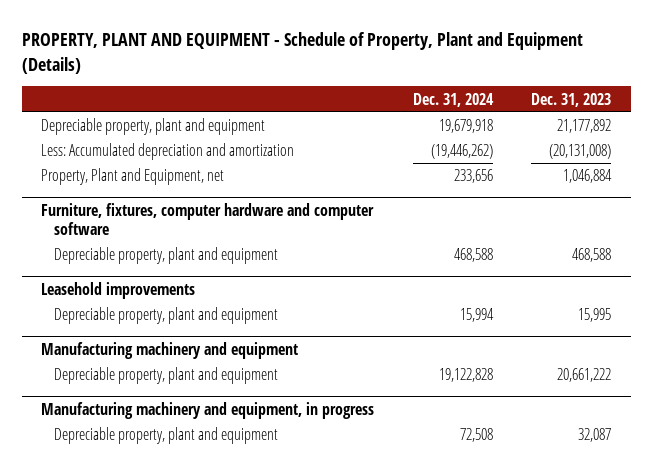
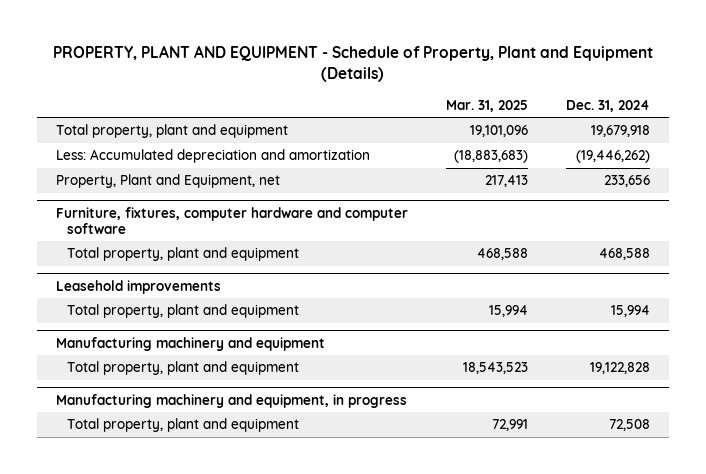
- | Dec. 31, 2024 | Dec. 31, 2023
+ | Mar. 31, 2025 | Dec. 31, 2024
- Depreciable property, plant and equipment | 19,679,918 | 21,177,892
+ Total property, plant and equipment | 19,101,096 | 19,679,918
@ Furniture, fixtures, computer hardware and computer software
- Depreciable property, plant and equipment | 468,588 | 468,588
+ Total property, plant and equipment | 468,588 | 468,588
@ Leasehold improvements
- Depreciable property, plant and equipment | 15,994 | 15,995
+ Total property, plant and equipment | 15,994 | 15,994
@ Manufacturing machinery and equipment
- Depreciable property, plant and equipment | 19,122,828 | 20,661,222
+ Total property, plant and equipment | 18,543,523 | 19,122,828
@ Manufacturing machinery and equipment, in progress
- Depreciable property, plant and equipment | 72,508 | 32,087
+ Total property, plant and equipment | 72,991 | 72,508

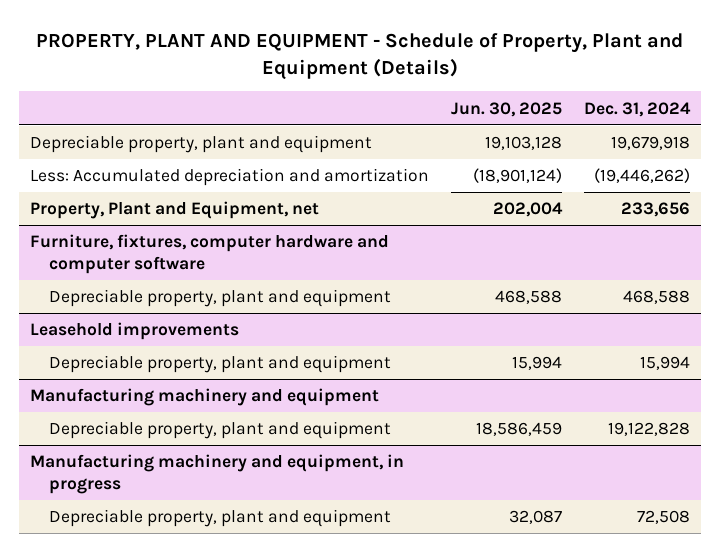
- | Mar. 31, 2025 | Dec. 31, 2024
+ | Jun. 30, 2025 | Dec. 31, 2024
- Total property, plant and equipment | 19,101,096 | 19,679,918
+ Depreciable property, plant and equipment | 19,103,128 | 19,679,918
@ Furniture, fixtures, computer hardware and computer software
- Total property, plant and equipment | 468,588 | 468,588
+ Depreciable property, plant and equipment | 468,588 | 468,588
@ Leasehold improvements
- Total property, plant and equipment | 15,994 | 15,994
+ Depreciable property, plant and equipment | 15,994 | 15,994
@ Manufacturing machinery and equipment
- Total property, plant and equipment | 18,543,523 | 19,122,828
+ Depreciable property, plant and equipment | 18,586,459 | 19,122,828
@ Manufacturing machinery and equipment, in progress
- Total property, plant and equipment | 72,991 | 72,508
+ Depreciable property, plant and equipment | 32,087 | 72,508

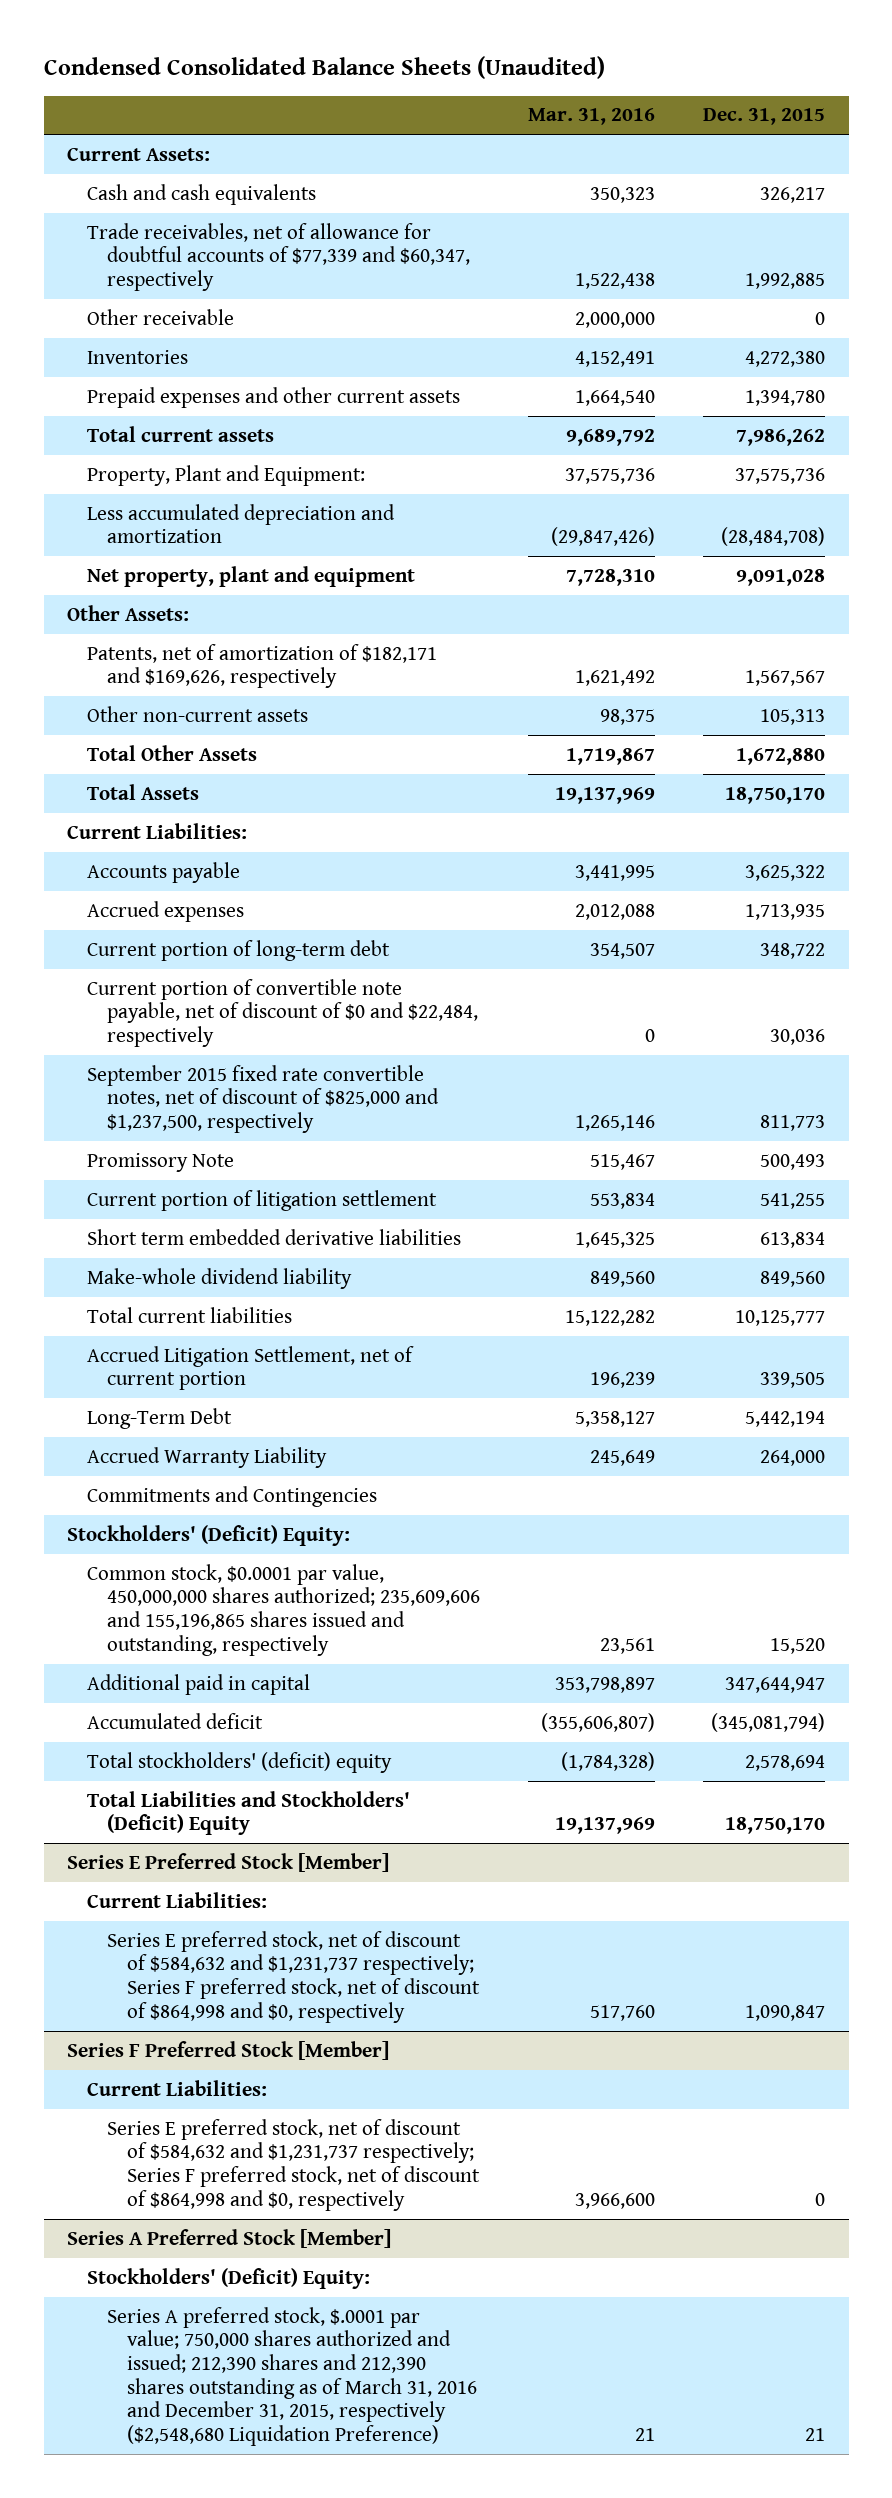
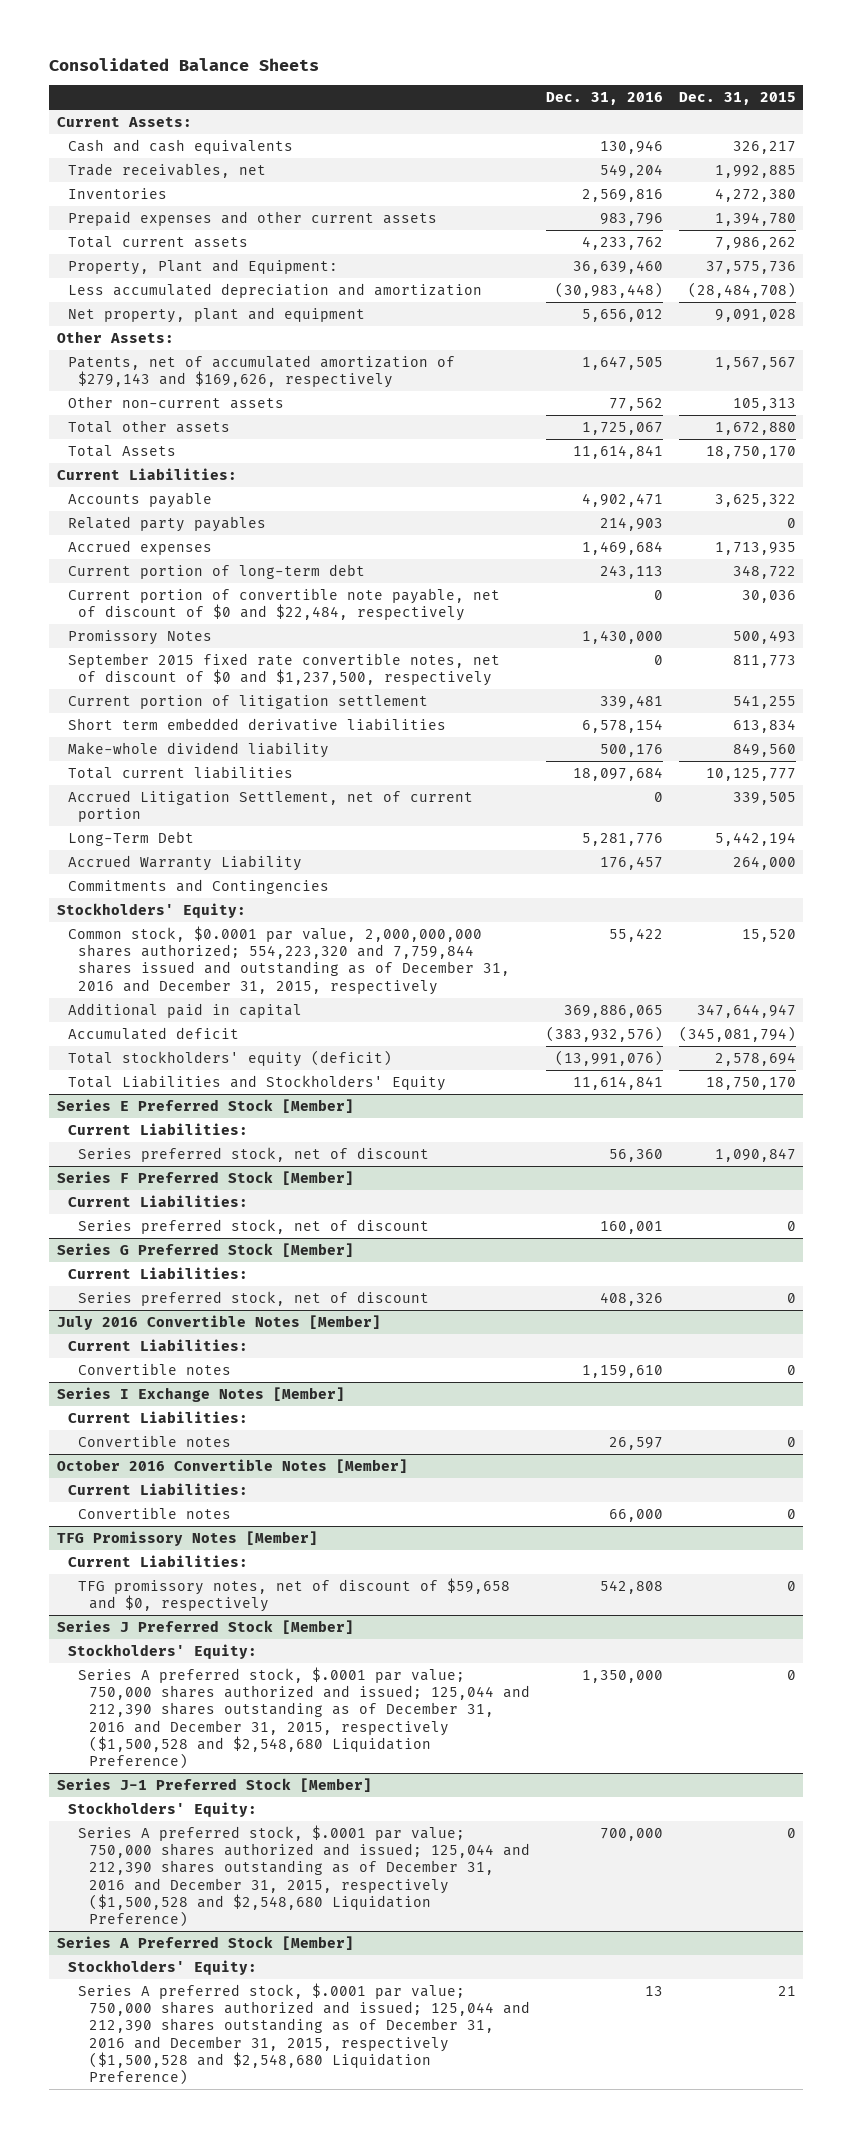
- Condensed Consolidated Balance Sheets (Unaudited)
+ Consolidated Balance Sheets
- | Mar. 31, 2016 | Dec. 31, 2015
+ | Dec. 31, 2016 | Dec. 31, 2015
- Trade receivables, net of allowance for doubtful accounts of $77,339 and $60,347, respectively | 1,522,438 | 1,992,885
- Other receivable | 2,000,000 | 0
+ Trade receivables, net | 549,204 | 1,992,885
- Patents, net of amortization of $182,171 and $169,626, respectively | 1,621,492 | 1,567,567
+ Patents, net of accumulated amortization of $279,143 and $169,626, respectively | 1,647,505 | 1,567,567
- Total Other Assets | 1,719,867 | 1,672,880
+ Total other assets | 1,725,067 | 1,672,880
+ Related party payables | 214,903 | 0
- September 2015 fixed rate convertible notes, net of discount of $825,000 and $1,237,500, respectively | 1,265,146 | 811,773
- Promissory Note | 515,467 | 500,493
+ Promissory Notes | 1,430,000 | 500,493
+ September 2015 fixed rate convertible notes, net of discount of $0 and $1,237,500, respectively | 0 | 811,773
- Stockholders' (Deficit) Equity:
- Common stock, $0.0001 par value, 450,000,000 shares authorized; 235,609,606 and 155,196,865 shares issued and outstanding, respectively | 23,561 | 15,520
+ Stockholders' Equity:
+ Common stock, $0.0001 par value, 2,000,000,000 shares authorized; 554,223,320 and 7,759,844 shares issued and outstanding as of December 31, 2016 and December 31, 2015, respectively | 55,422 | 15,520
- Total stockholders' (deficit) equity | (1,784,328) | 2,578,694
- Total Liabilities and Stockholders' (Deficit) Equity | 19,137,969 | 18,750,170
+ Total stockholders' equity (deficit) | (13,991,076) | 2,578,694
+ Total Liabilities and Stockholders' Equity | 11,614,841 | 18,750,170
@ Series E Preferred Stock [Member]
- Series E preferred stock, net of discount of $584,632 and $1,231,737 respectively; Series F preferred stock, net of discount of $864,998 and $0, respectively | 517,760 | 1,090,847
+ Series preferred stock, net of discount | 56,360 | 1,090,847
@ Series F Preferred Stock [Member]
- Series E preferred stock, net of discount of $584,632 and $1,231,737 respectively; Series F preferred stock, net of discount of $864,998 and $0, respectively | 3,966,600 | 0
+ Series preferred stock, net of discount | 160,001 | 0
+ Series G Preferred Stock [Member]
+ Current Liabilities:
+ Series preferred stock, net of discount | 408,326 | 0
+ July 2016 Convertible Notes [Member]
+ Current Liabilities:
+ Convertible notes | 1,159,610 | 0
+ Series I Exchange Notes [Member]
+ Current Liabilities:
+ Convertible notes | 26,597 | 0
+ October 2016 Convertible Notes [Member]
+ Current Liabilities:
+ Convertible notes | 66,000 | 0
+ TFG Promissory Notes [Member]
+ Current Liabilities:
+ TFG promissory notes, net of discount of $59,658 and $0, respectively | 542,808 | 0
+ Series J Preferred Stock [Member]
+ Stockholders' Equity:
+ Series A preferred stock, $.0001 par value; 750,000 shares authorized and issued; 125,044 and 212,390 shares outstanding as of December 31, 2016 and December 31, 2015, respectively ($1,500,528 and $2,548,680 Liquidation Preference) | 1,350,000 | 0
+ Series J-1 Preferred Stock [Member]
+ Stockholders' Equity:
+ Series A preferred stock, $.0001 par value; 750,000 shares authorized and issued; 125,044 and 212,390 shares outstanding as of December 31, 2016 and December 31, 2015, respectively ($1,500,528 and $2,548,680 Liquidation Preference) | 700,000 | 0
@ Series A Preferred Stock [Member]
- Stockholders' (Deficit) Equity:
- Series A preferred stock, $.0001 par value; 750,000 shares authorized and issued; 212,390 shares and 212,390 shares outstanding as of March 31, 2016 and December 31, 2015, respectively ($2,548,680 Liquidation Preference) | 21 | 21
+ Stockholders' Equity:
+ Series A preferred stock, $.0001 par value; 750,000 shares authorized and issued; 125,044 and 212,390 shares outstanding as of December 31, 2016 and December 31, 2015, respectively ($1,500,528 and $2,548,680 Liquidation Preference) | 13 | 21

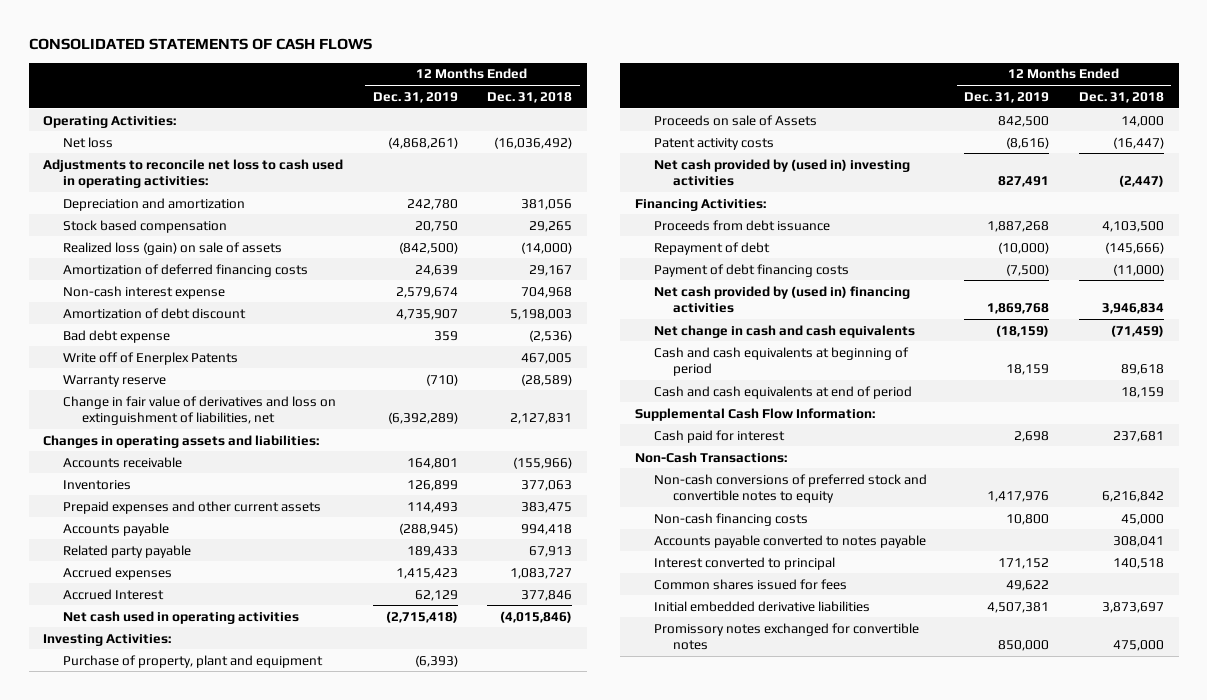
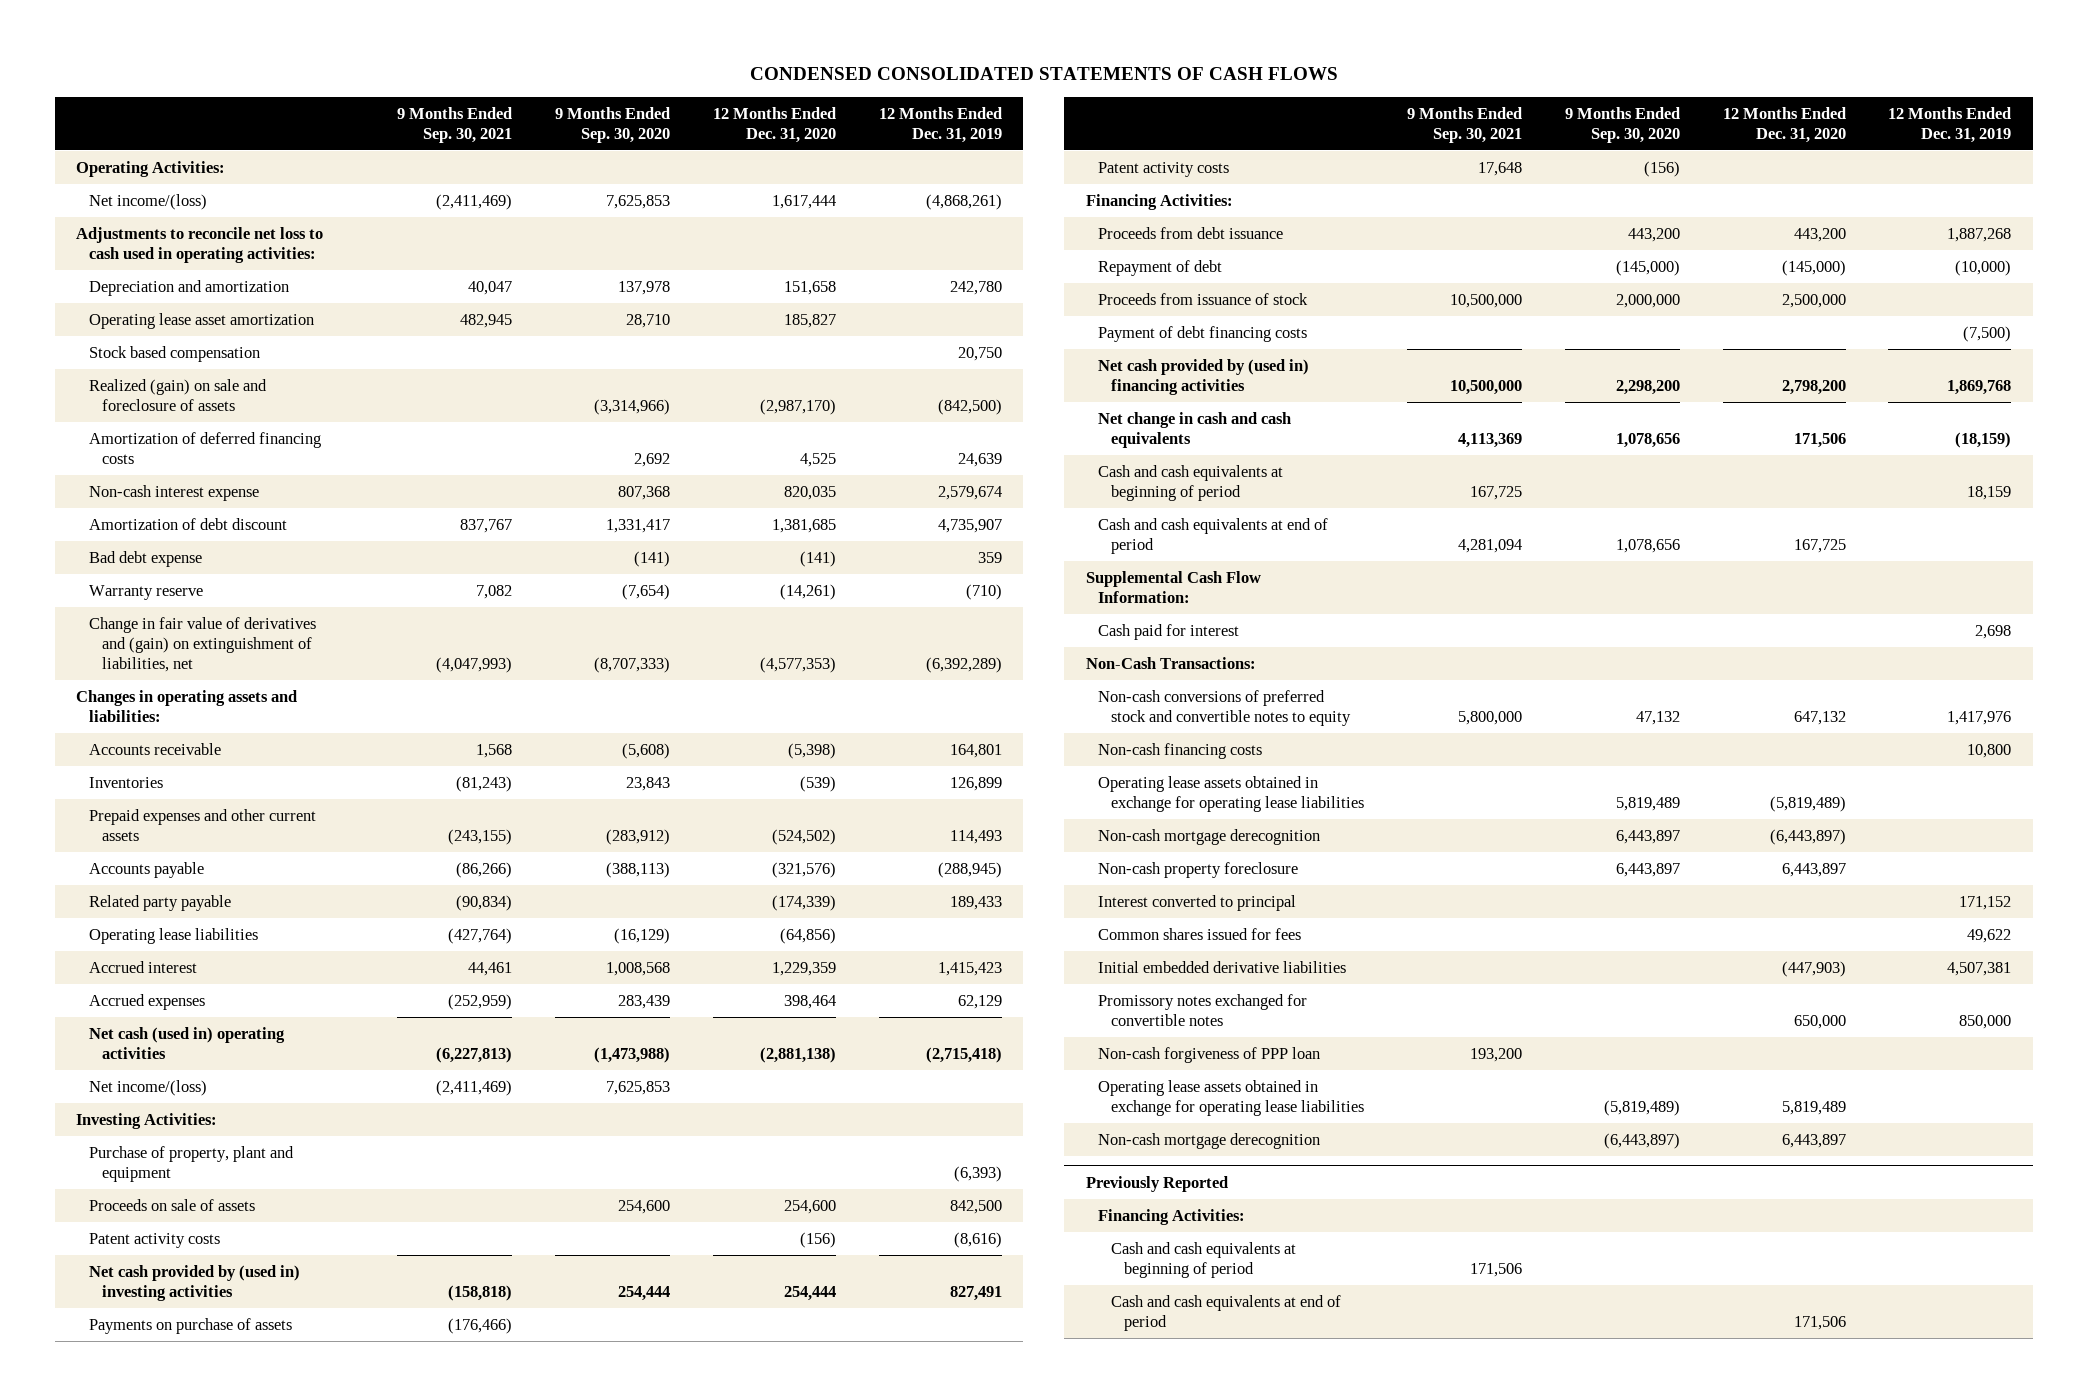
- CONSOLIDATED STATEMENTS OF CASH FLOWS
+ CONDENSED CONSOLIDATED STATEMENTS OF CASH FLOWS
- | 12 Months Ended Dec. 31, 2019 | 12 Months Ended Dec. 31, 2018
+ | 9 Months Ended Sep. 30, 2021 | 9 Months Ended Sep. 30, 2020 | 12 Months Ended Dec. 31, 2020 | 12 Months Ended Dec. 31, 2019
- Net loss | (4,868,261) | (16,036,492)
+ Net income/(loss) | (2,411,469) | 7,625,853 | 1,617,444 | (4,868,261)
+ Operating lease asset amortization | 482,945 | 28,710 | 185,827 |
- Realized loss (gain) on sale of assets | (842,500) | (14,000)
+ Realized (gain) on sale and foreclosure of assets | | (3,314,966) | (2,987,170) | (842,500)
- Write off of Enerplex Patents | | 467,005
- Change in fair value of derivatives and loss on extinguishment of liabilities, net | (6,392,289) | 2,127,831
+ Change in fair value of derivatives and (gain) on extinguishment of liabilities, net | (4,047,993) | (8,707,333) | (4,577,353) | (6,392,289)
- Accrued expenses | 1,415,423 | 1,083,727
- Accrued Interest | 62,129 | 377,846
- Net cash used in operating activities | (2,715,418) | (4,015,846)
+ Operating lease liabilities | (427,764) | (16,129) | (64,856) |
+ Accrued interest | 44,461 | 1,008,568 | 1,229,359 | 1,415,423
+ Accrued expenses | (252,959) | 283,439 | 398,464 | 62,129
+ Net cash (used in) operating activities | (6,227,813) | (1,473,988) | (2,881,138) | (2,715,418)
+ Net income/(loss) | (2,411,469) | 7,625,853 | |
- Proceeds on sale of Assets | 842,500 | 14,000
+ Proceeds on sale of assets | | 254,600 | 254,600 | 842,500
+ Payments on purchase of assets | (176,466) | | |
+ Patent activity costs | 17,648 | (156) | |
+ Proceeds from issuance of stock | 10,500,000 | 2,000,000 | 2,500,000 |
- Accounts payable converted to notes payable | | 308,041
+ Operating lease assets obtained in exchange for operating lease liabilities | | 5,819,489 | (5,819,489) |
+ Non-cash mortgage derecognition | | 6,443,897 | (6,443,897) |
+ Non-cash property foreclosure | | 6,443,897 | 6,443,897 |
+ Non-cash forgiveness of PPP loan | 193,200 | | |
+ Operating lease assets obtained in exchange for operating lease liabilities | | (5,819,489) | 5,819,489 |
+ Non-cash mortgage derecognition | | (6,443,897) | 6,443,897 |
+ Previously Reported
+ Financing Activities:
+ Cash and cash equivalents at beginning of period | 171,506 | | |
+ Cash and cash equivalents at end of period | | | 171,506 |

